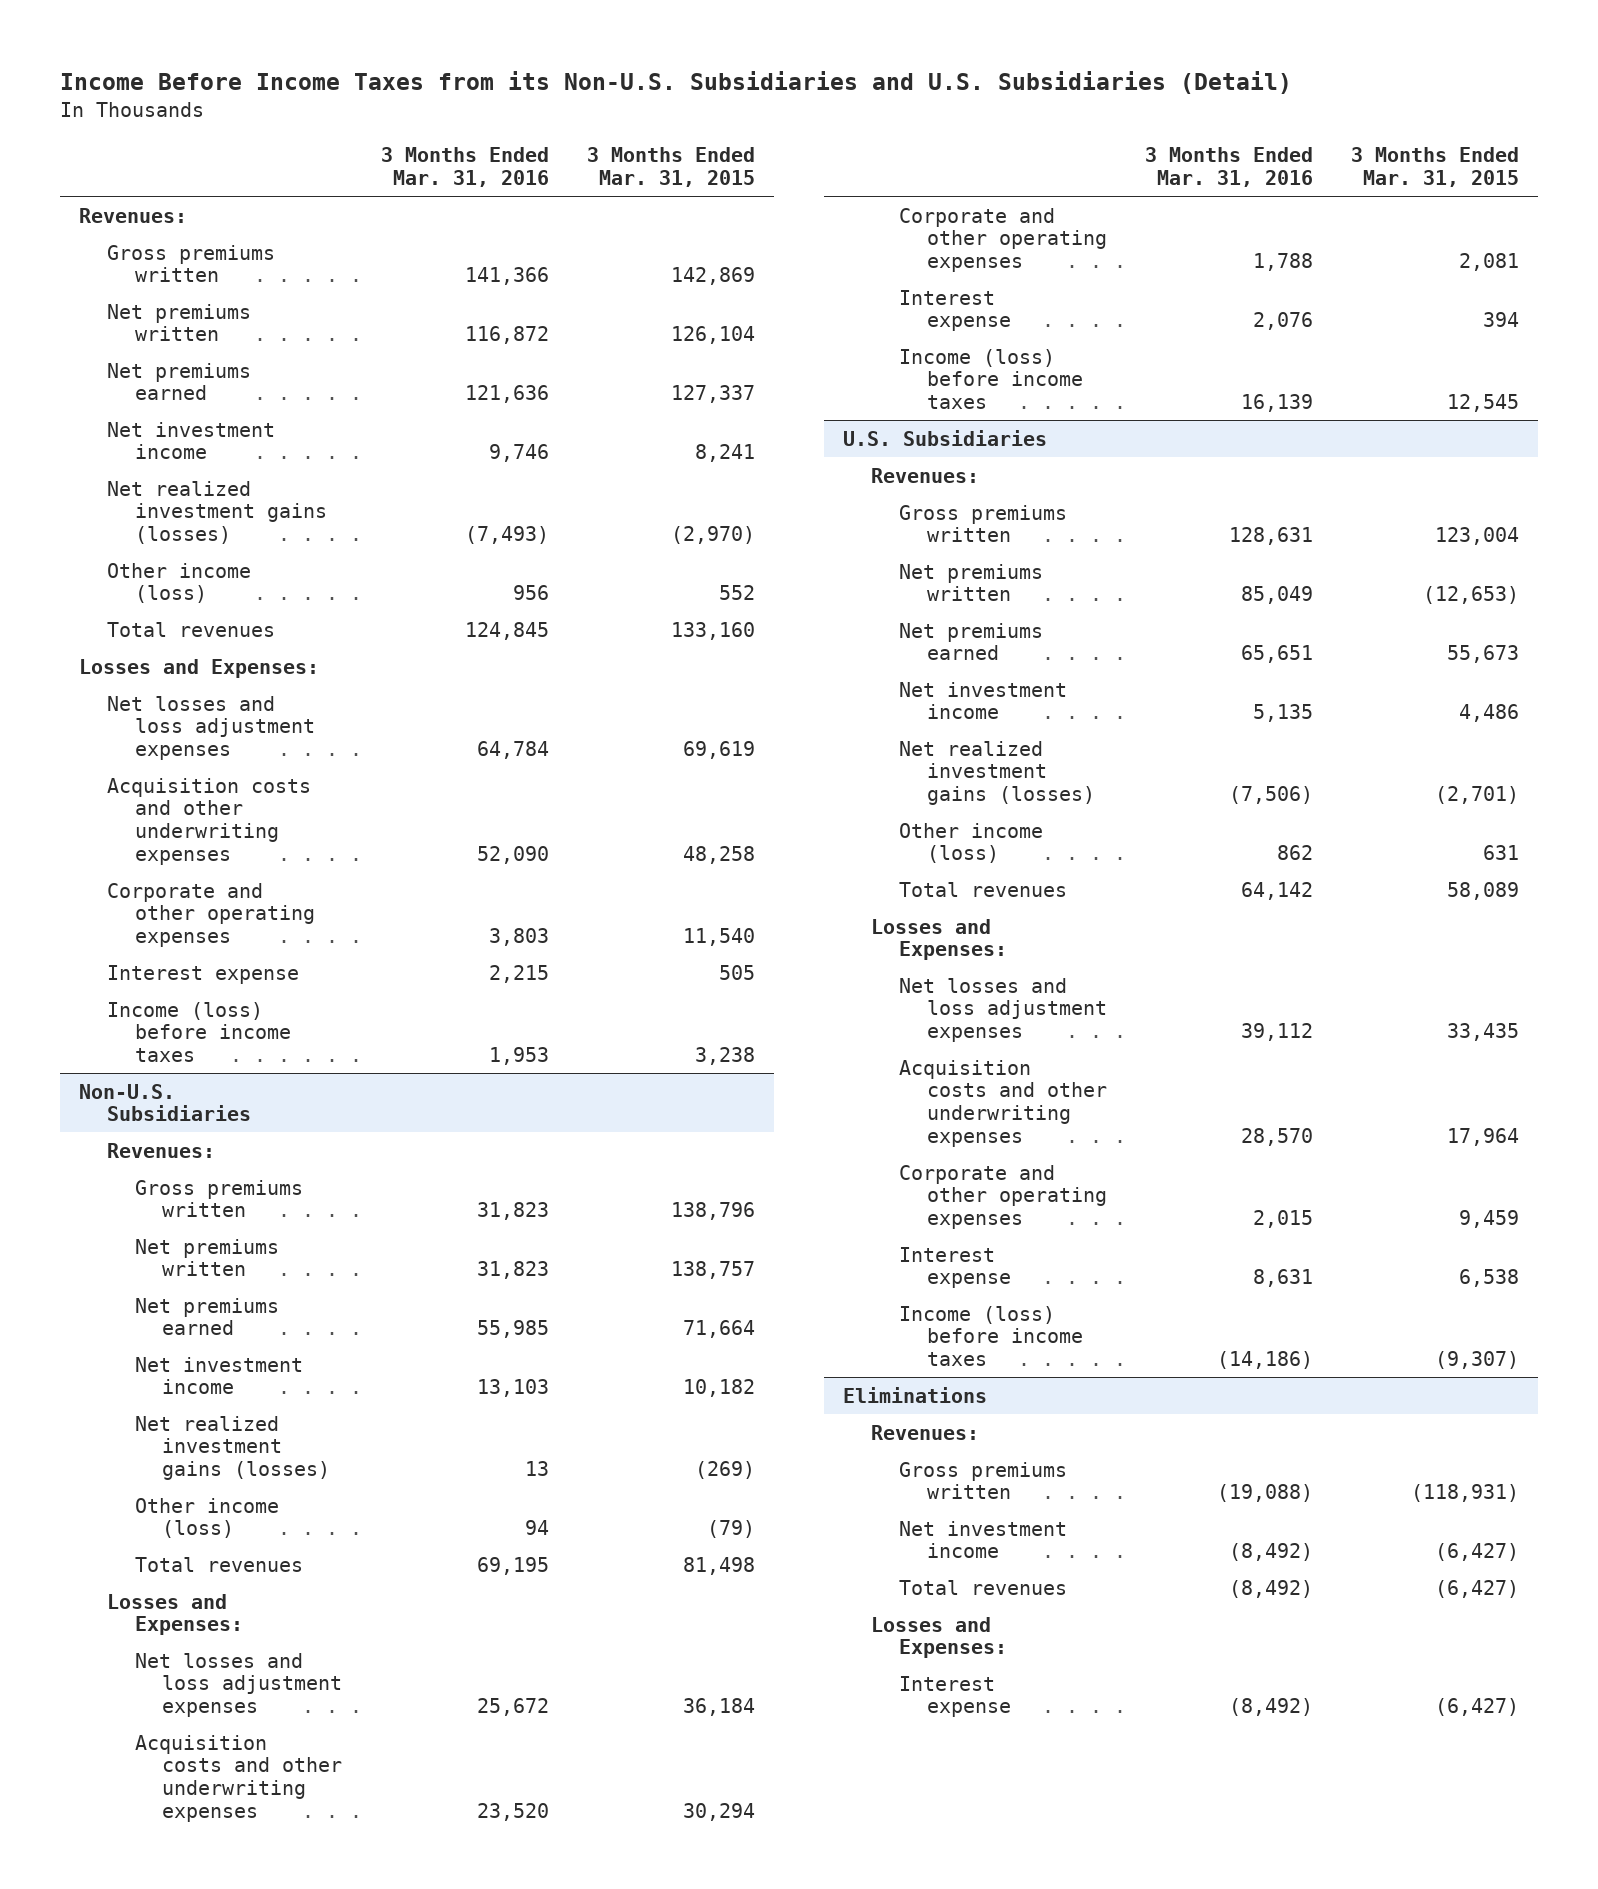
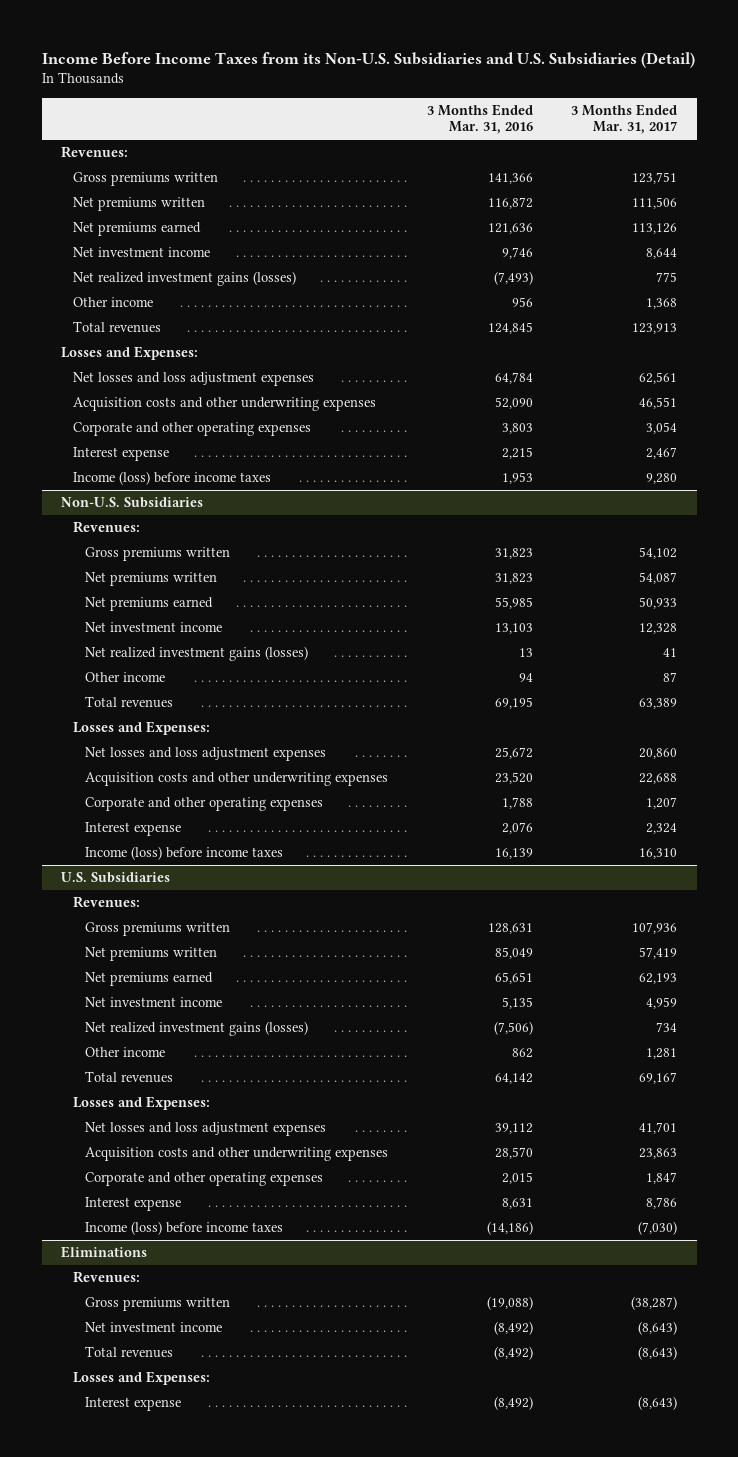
- | 3 Months Ended Mar. 31, 2016 | 3 Months Ended Mar. 31, 2015
+ | 3 Months Ended Mar. 31, 2016 | 3 Months Ended Mar. 31, 2017
- Other income (loss) | 956 | 552
+ Other income | 956 | 1,368
@ Non-U.S. Subsidiaries
- Other income (loss) | 94 | (79)
+ Other income | 94 | 87
@ U.S. Subsidiaries
- Other income (loss) | 862 | 631
+ Other income | 862 | 1,281

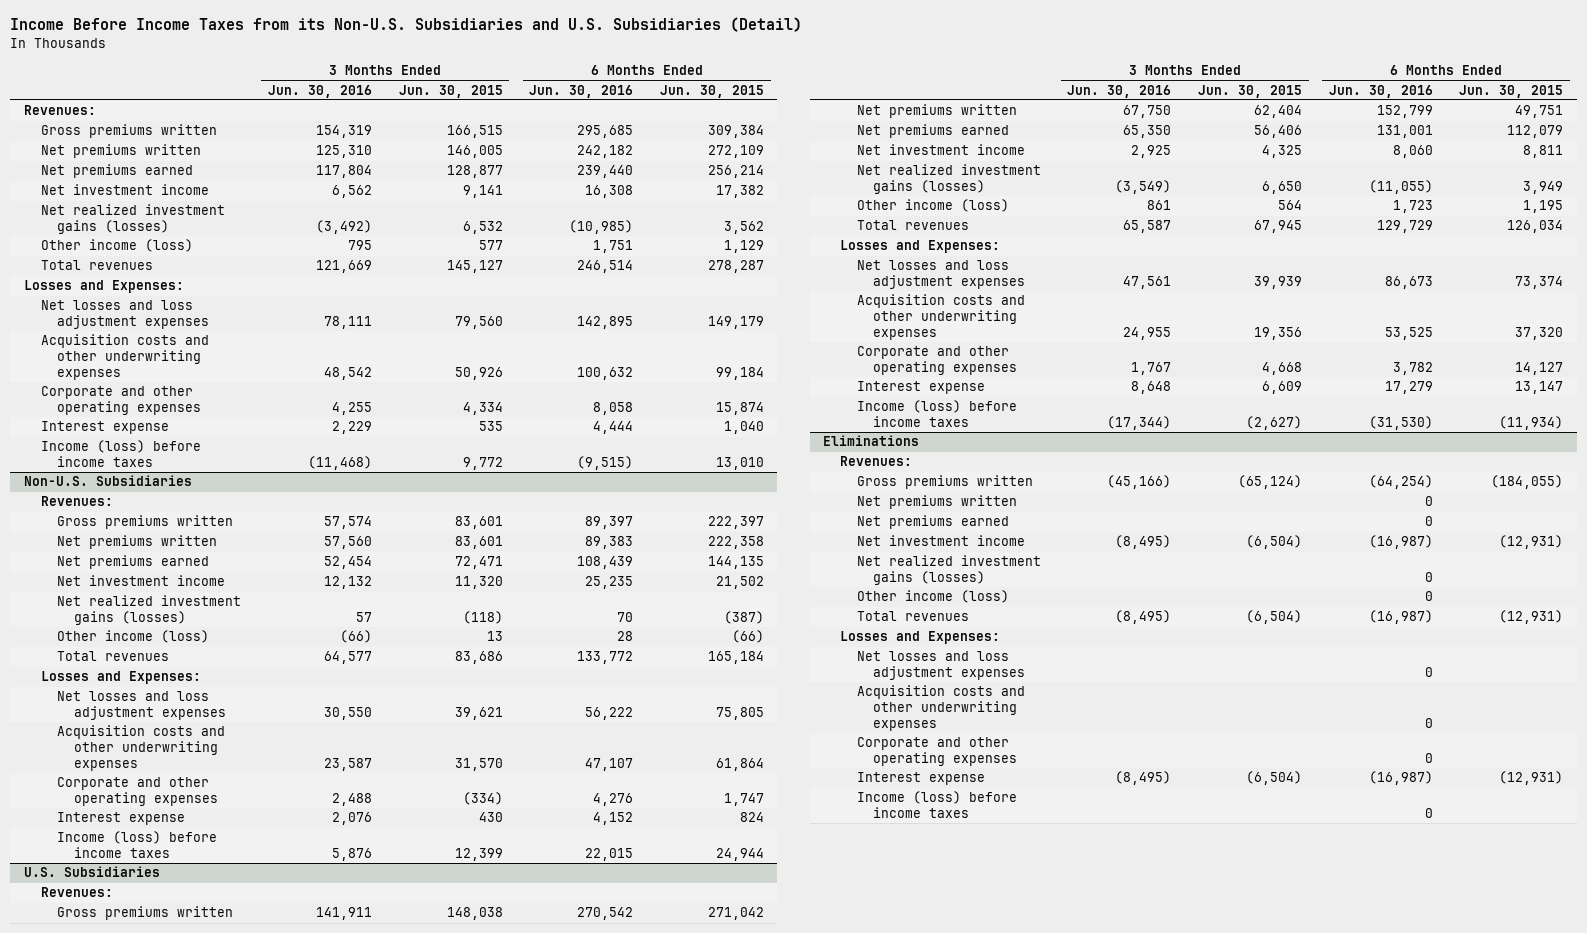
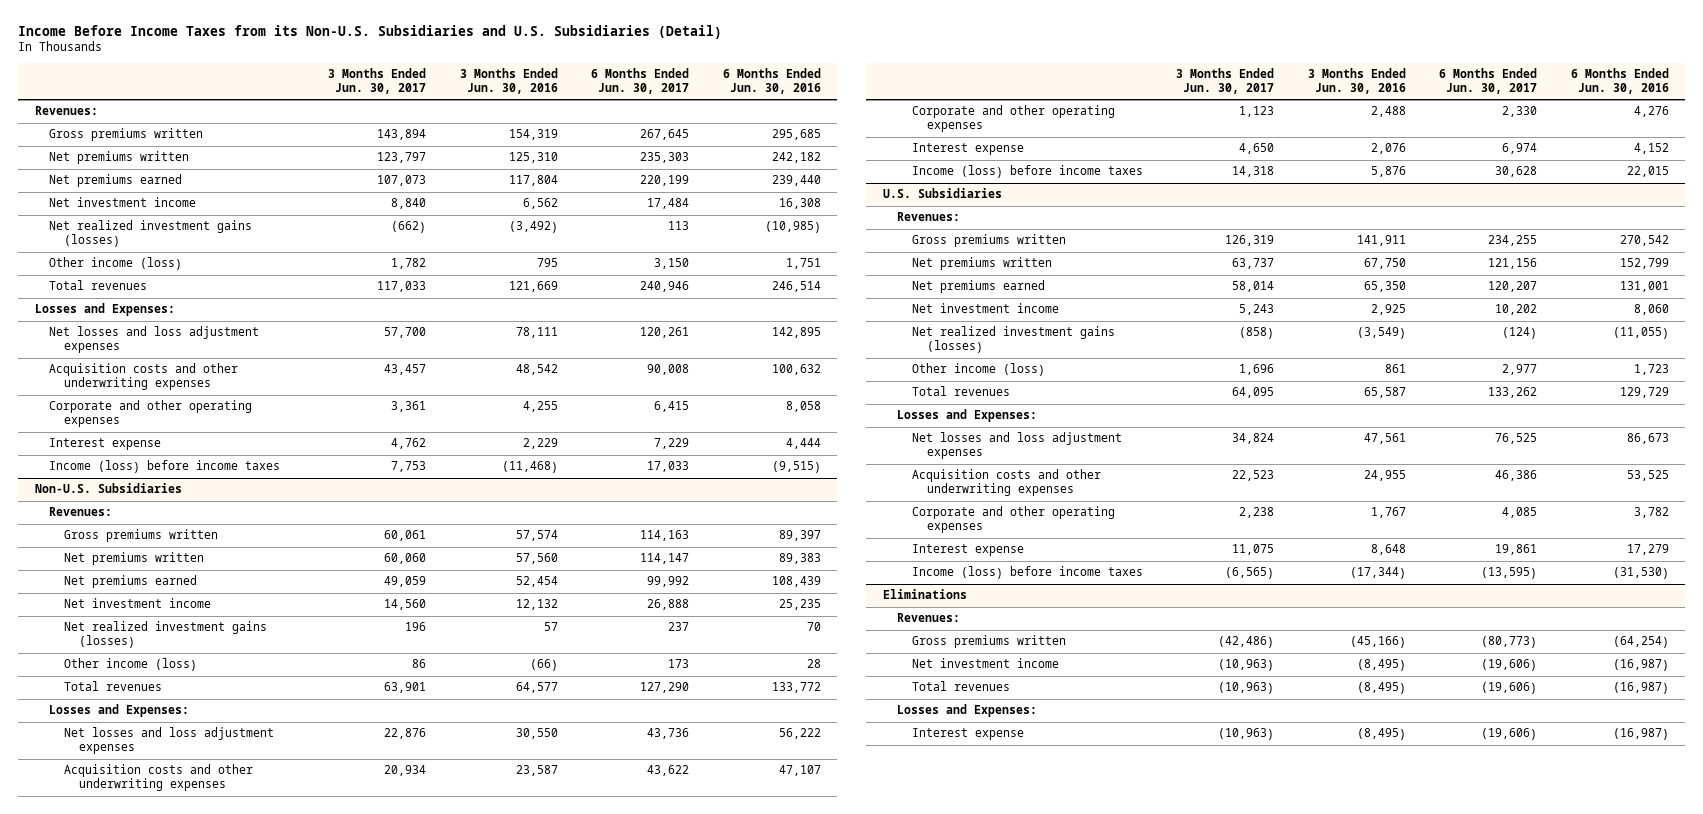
- | 3 Months Ended Jun. 30, 2016 | 3 Months Ended Jun. 30, 2015 | 6 Months Ended Jun. 30, 2016 | 6 Months Ended Jun. 30, 2015
+ | 3 Months Ended Jun. 30, 2017 | 3 Months Ended Jun. 30, 2016 | 6 Months Ended Jun. 30, 2017 | 6 Months Ended Jun. 30, 2016
@ Eliminations
- Net premiums written | | | 0 |
- Net premiums earned | | | 0 |
- Net realized investment gains (losses) | | | 0 |
- Other income (loss) | | | 0 |
- Net losses and loss adjustment expenses | | | 0 |
- Acquisition costs and other underwriting expenses | | | 0 |
- Corporate and other operating expenses | | | 0 |
- Income (loss) before income taxes | | | 0 |

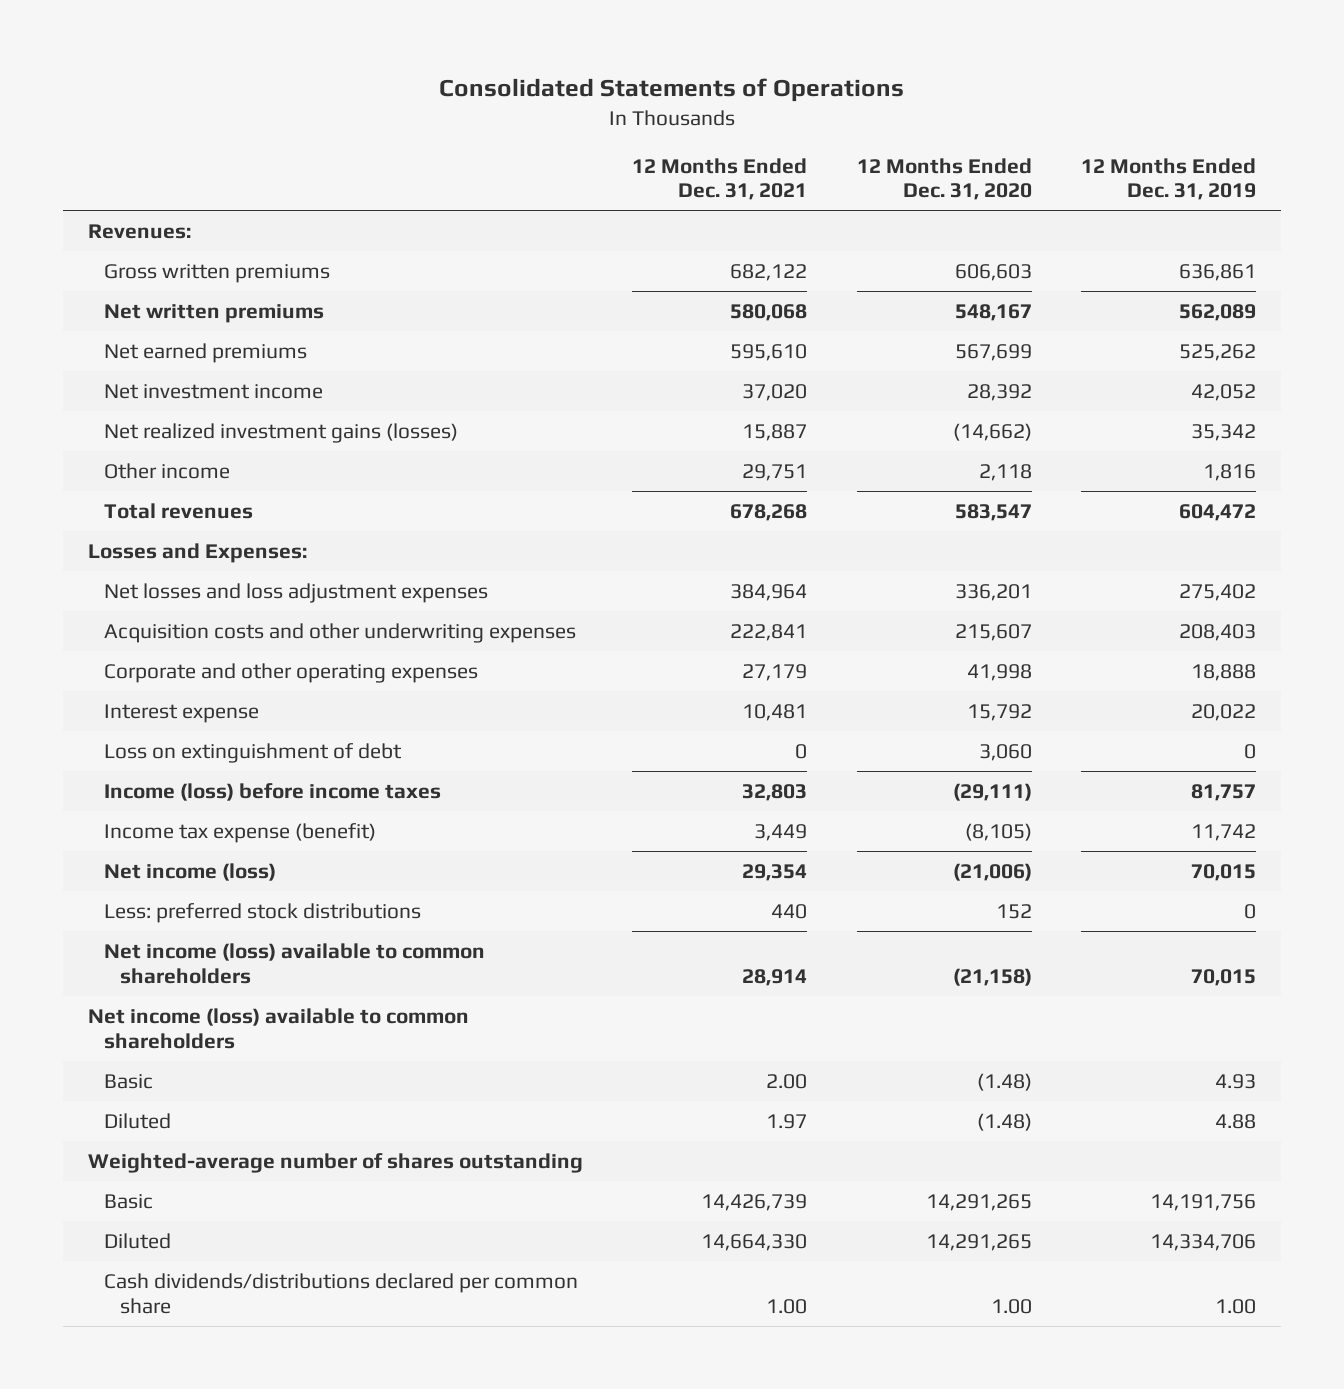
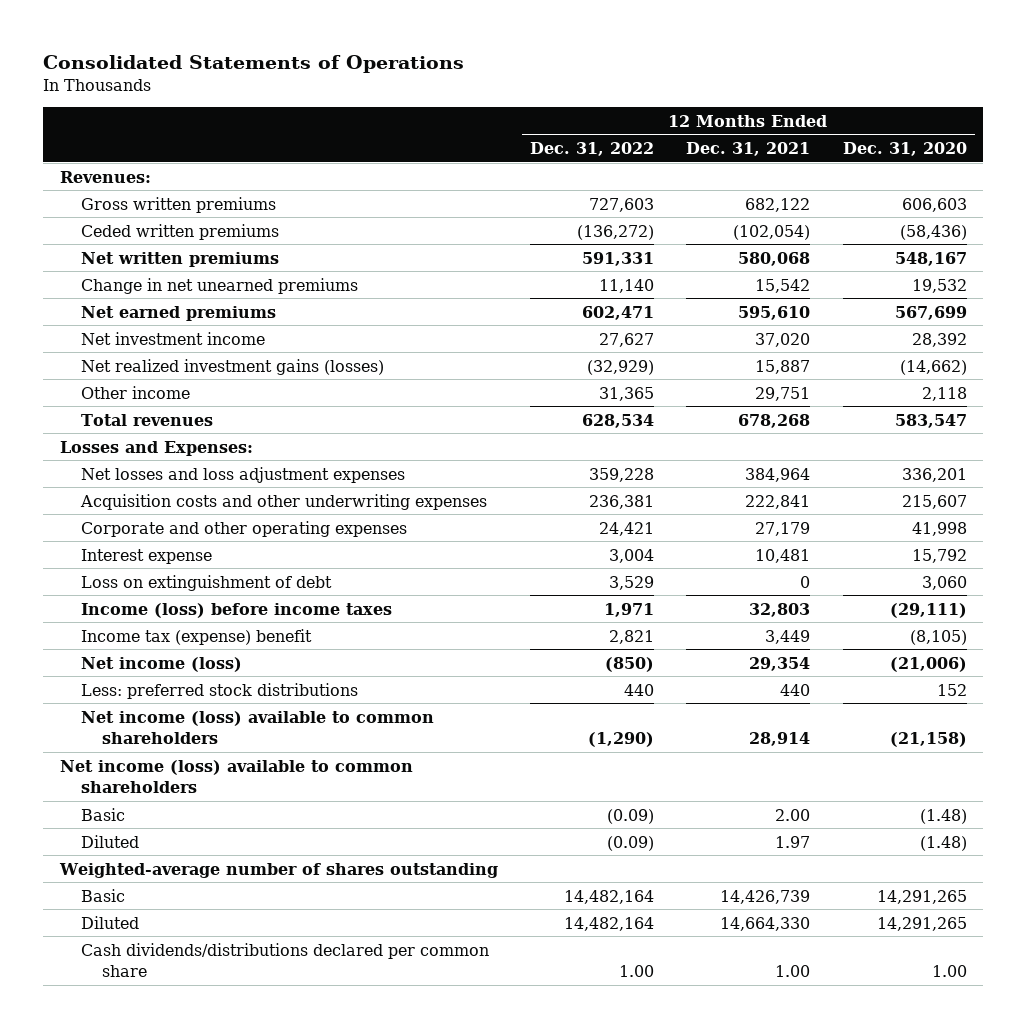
- | 12 Months Ended Dec. 31, 2021 | 12 Months Ended Dec. 31, 2020 | 12 Months Ended Dec. 31, 2019
+ | 12 Months Ended Dec. 31, 2022 | 12 Months Ended Dec. 31, 2021 | 12 Months Ended Dec. 31, 2020
+ Ceded written premiums | (136,272) | (102,054) | (58,436)
+ Change in net unearned premiums | 11,140 | 15,542 | 19,532
- Income tax expense (benefit) | 3,449 | (8,105) | 11,742
+ Income tax (expense) benefit | 2,821 | 3,449 | (8,105)

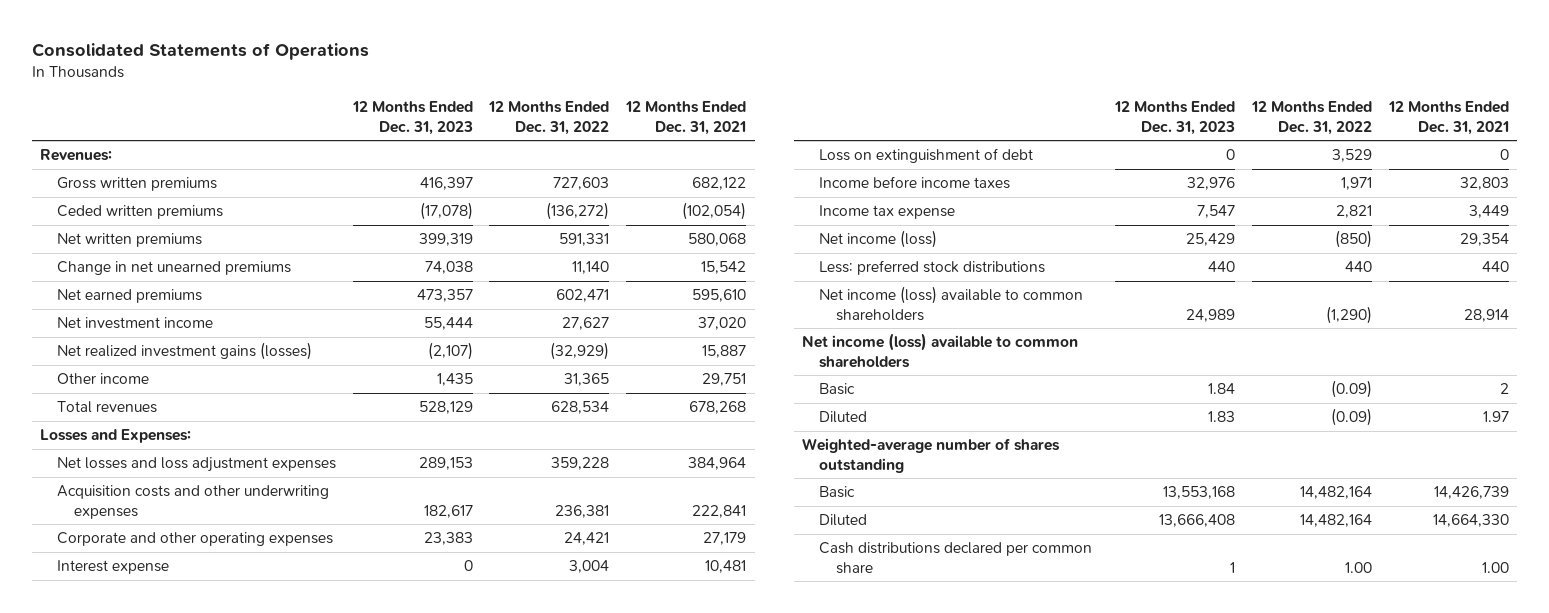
- | 12 Months Ended Dec. 31, 2022 | 12 Months Ended Dec. 31, 2021 | 12 Months Ended Dec. 31, 2020
+ | 12 Months Ended Dec. 31, 2023 | 12 Months Ended Dec. 31, 2022 | 12 Months Ended Dec. 31, 2021
- Income (loss) before income taxes | 1,971 | 32,803 | (29,111)
- Income tax (expense) benefit | 2,821 | 3,449 | (8,105)
+ Income before income taxes | 32,976 | 1,971 | 32,803
+ Income tax expense | 7,547 | 2,821 | 3,449
- Basic | (0.09) | 2.00 | (1.48)
+ Basic | 1.84 | (0.09) | 2
- Cash dividends/distributions declared per common share | 1.00 | 1.00 | 1.00
+ Cash distributions declared per common share | 1 | 1.00 | 1.00

